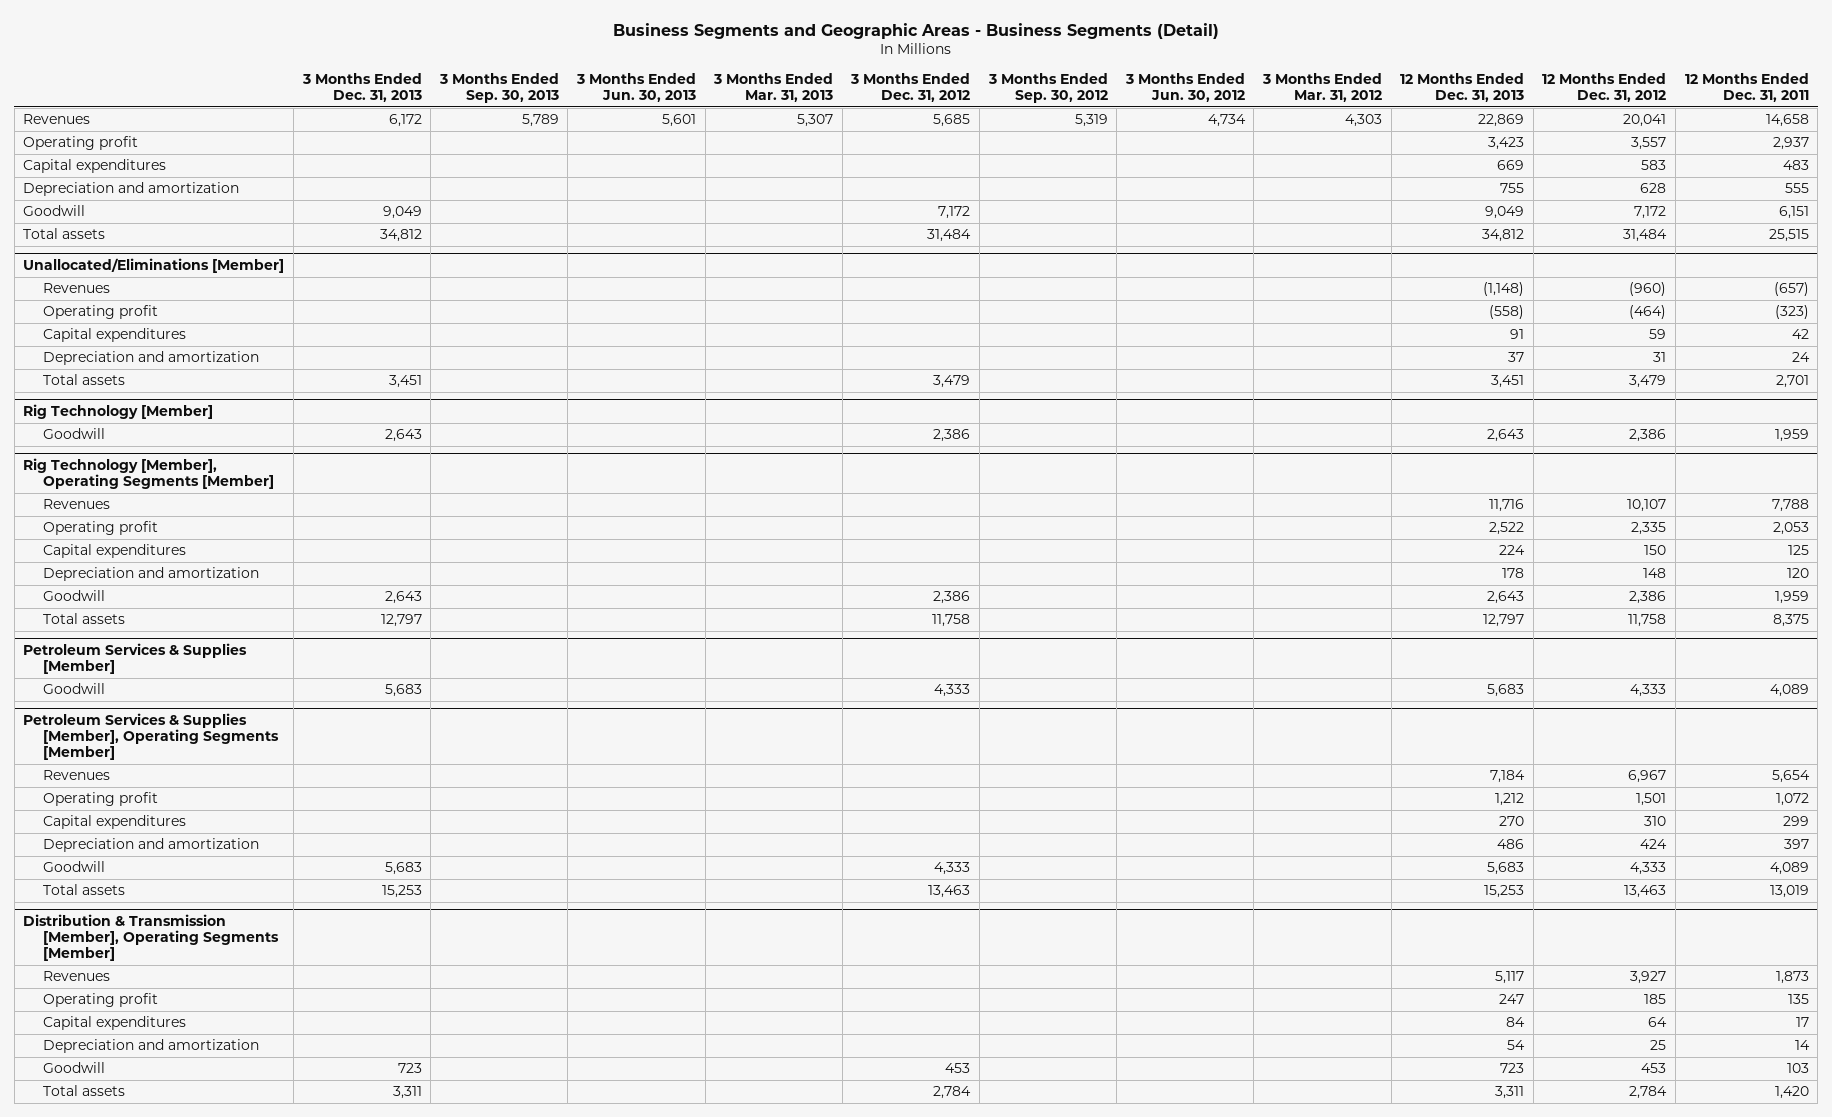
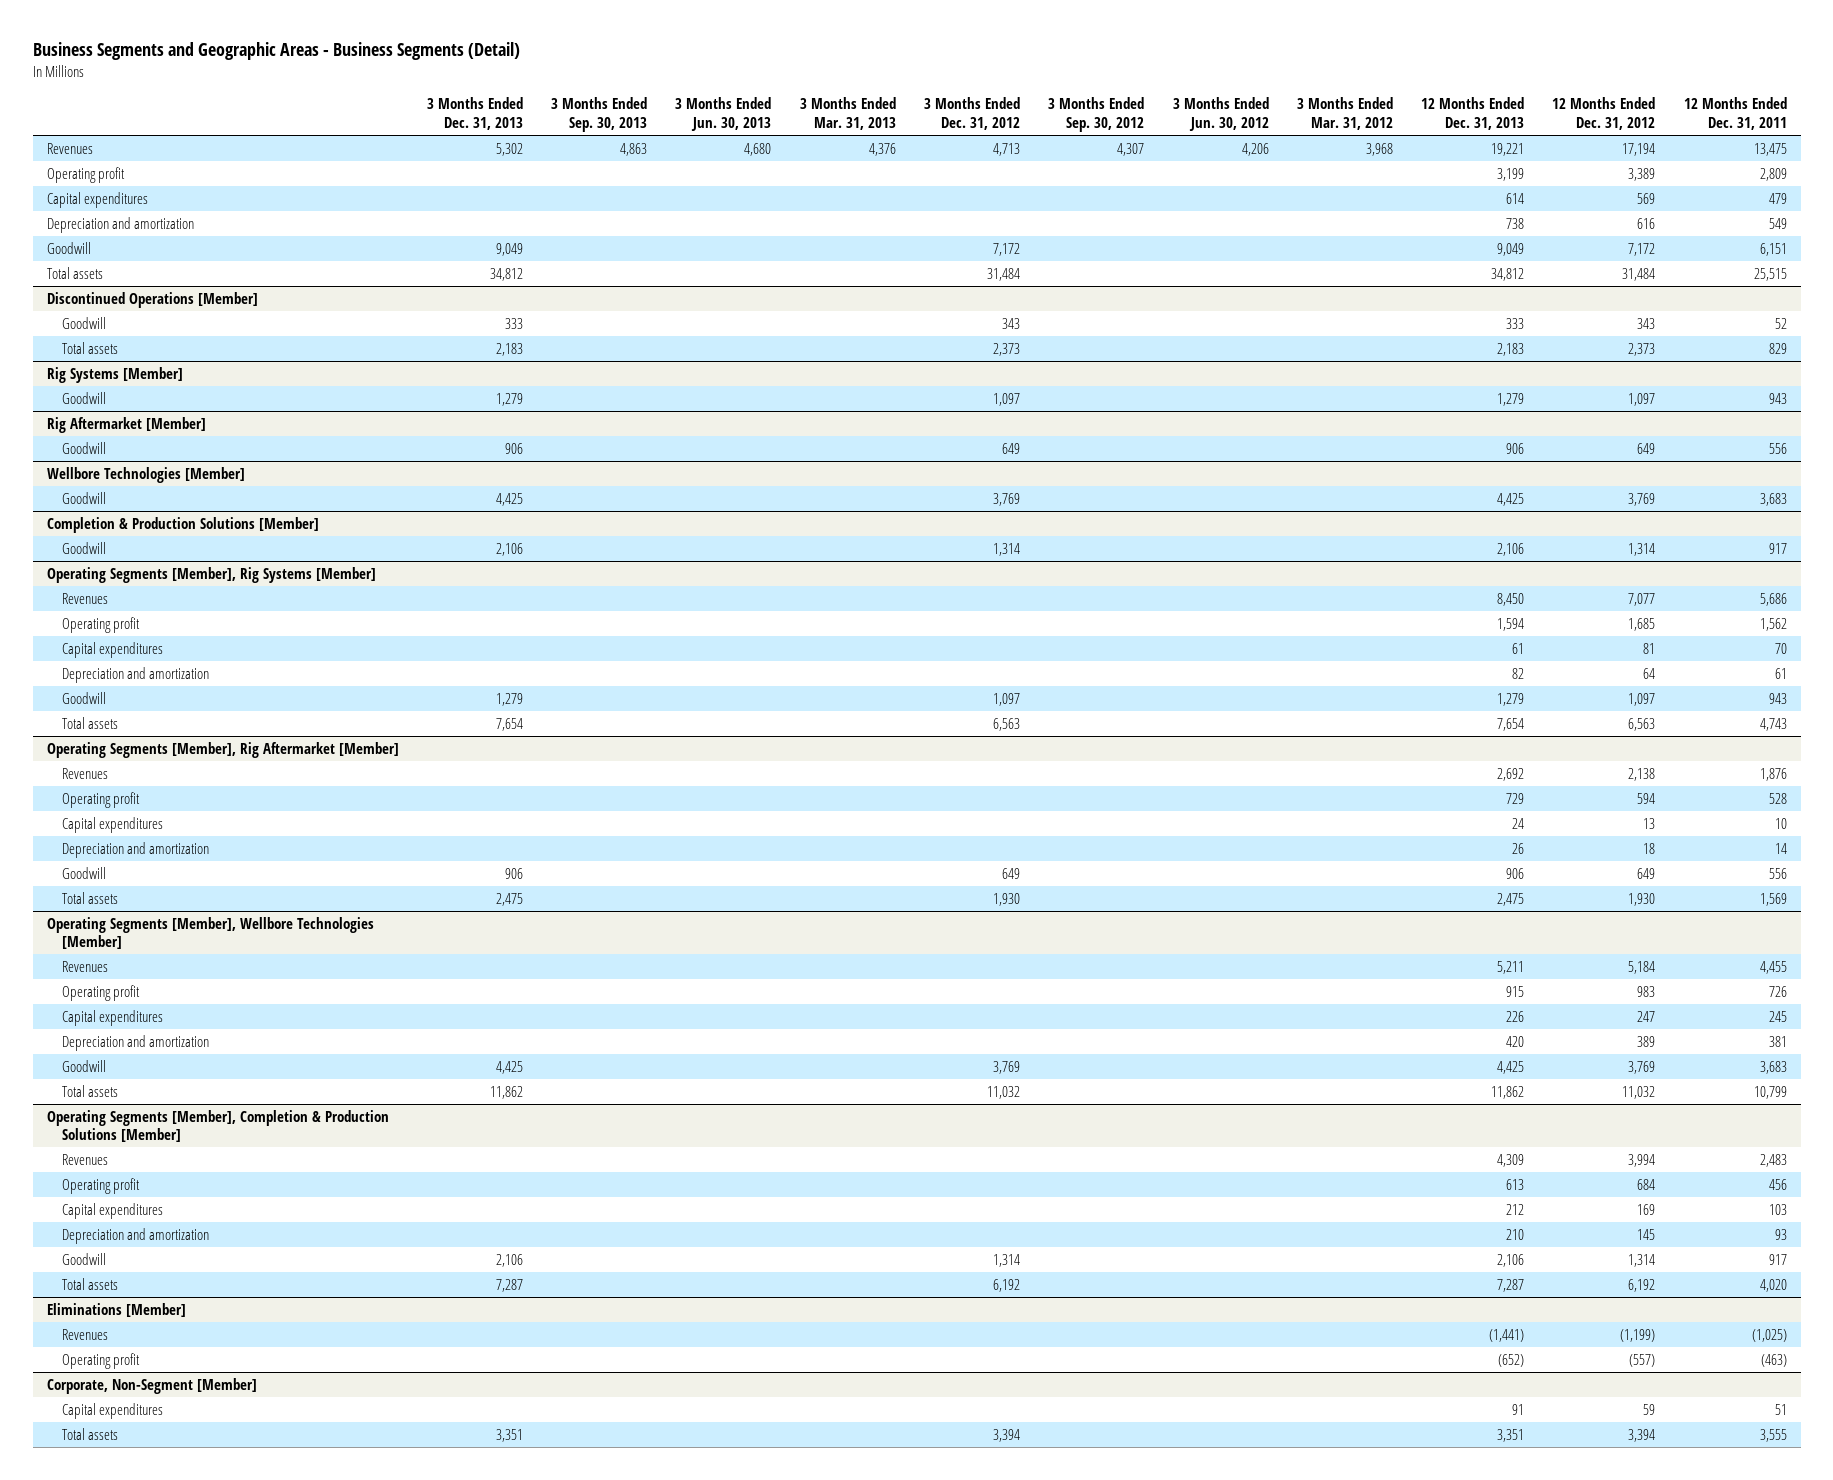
- Revenues | 6,172 | 5,789 | 5,601 | 5,307 | 5,685 | 5,319 | 4,734 | 4,303 | 22,869 | 20,041 | 14,658
- Operating profit | | | | | | | | | 3,423 | 3,557 | 2,937
- Capital expenditures | | | | | | | | | 669 | 583 | 483
- Depreciation and amortization | | | | | | | | | 755 | 628 | 555
+ Revenues | 5,302 | 4,863 | 4,680 | 4,376 | 4,713 | 4,307 | 4,206 | 3,968 | 19,221 | 17,194 | 13,475
+ Operating profit | | | | | | | | | 3,199 | 3,389 | 2,809
+ Capital expenditures | | | | | | | | | 614 | 569 | 479
+ Depreciation and amortization | | | | | | | | | 738 | 616 | 549
- Unallocated/Eliminations [Member]
- Revenues | | | | | | | | | (1,148) | (960) | (657)
- Operating profit | | | | | | | | | (558) | (464) | (323)
- Capital expenditures | | | | | | | | | 91 | 59 | 42
- Depreciation and amortization | | | | | | | | | 37 | 31 | 24
- Total assets | 3,451 | | | | 3,479 | | | | 3,451 | 3,479 | 2,701
- Rig Technology [Member]
- Goodwill | 2,643 | | | | 2,386 | | | | 2,643 | 2,386 | 1,959
- Rig Technology [Member], Operating Segments [Member]
- Revenues | | | | | | | | | 11,716 | 10,107 | 7,788
- Operating profit | | | | | | | | | 2,522 | 2,335 | 2,053
- Capital expenditures | | | | | | | | | 224 | 150 | 125
- Depreciation and amortization | | | | | | | | | 178 | 148 | 120
- Goodwill | 2,643 | | | | 2,386 | | | | 2,643 | 2,386 | 1,959
- Total assets | 12,797 | | | | 11,758 | | | | 12,797 | 11,758 | 8,375
- Petroleum Services & Supplies [Member]
- Goodwill | 5,683 | | | | 4,333 | | | | 5,683 | 4,333 | 4,089
- Petroleum Services & Supplies [Member], Operating Segments [Member]
- Revenues | | | | | | | | | 7,184 | 6,967 | 5,654
- Operating profit | | | | | | | | | 1,212 | 1,501 | 1,072
- Capital expenditures | | | | | | | | | 270 | 310 | 299
- Depreciation and amortization | | | | | | | | | 486 | 424 | 397
- Goodwill | 5,683 | | | | 4,333 | | | | 5,683 | 4,333 | 4,089
- Total assets | 15,253 | | | | 13,463 | | | | 15,253 | 13,463 | 13,019
- Distribution & Transmission [Member], Operating Segments [Member]
- Revenues | | | | | | | | | 5,117 | 3,927 | 1,873
- Operating profit | | | | | | | | | 247 | 185 | 135
- Capital expenditures | | | | | | | | | 84 | 64 | 17
- Depreciation and amortization | | | | | | | | | 54 | 25 | 14
- Goodwill | 723 | | | | 453 | | | | 723 | 453 | 103
- Total assets | 3,311 | | | | 2,784 | | | | 3,311 | 2,784 | 1,420
+ Discontinued Operations [Member]
+ Goodwill | 333 | | | | 343 | | | | 333 | 343 | 52
+ Total assets | 2,183 | | | | 2,373 | | | | 2,183 | 2,373 | 829
+ Rig Systems [Member]
+ Goodwill | 1,279 | | | | 1,097 | | | | 1,279 | 1,097 | 943
+ Rig Aftermarket [Member]
+ Goodwill | 906 | | | | 649 | | | | 906 | 649 | 556
+ Wellbore Technologies [Member]
+ Goodwill | 4,425 | | | | 3,769 | | | | 4,425 | 3,769 | 3,683
+ Completion & Production Solutions [Member]
+ Goodwill | 2,106 | | | | 1,314 | | | | 2,106 | 1,314 | 917
+ Operating Segments [Member], Rig Systems [Member]
+ Revenues | | | | | | | | | 8,450 | 7,077 | 5,686
+ Operating profit | | | | | | | | | 1,594 | 1,685 | 1,562
+ Capital expenditures | | | | | | | | | 61 | 81 | 70
+ Depreciation and amortization | | | | | | | | | 82 | 64 | 61
+ Goodwill | 1,279 | | | | 1,097 | | | | 1,279 | 1,097 | 943
+ Total assets | 7,654 | | | | 6,563 | | | | 7,654 | 6,563 | 4,743
+ Operating Segments [Member], Rig Aftermarket [Member]
+ Revenues | | | | | | | | | 2,692 | 2,138 | 1,876
+ Operating profit | | | | | | | | | 729 | 594 | 528
+ Capital expenditures | | | | | | | | | 24 | 13 | 10
+ Depreciation and amortization | | | | | | | | | 26 | 18 | 14
+ Goodwill | 906 | | | | 649 | | | | 906 | 649 | 556
+ Total assets | 2,475 | | | | 1,930 | | | | 2,475 | 1,930 | 1,569
+ Operating Segments [Member], Wellbore Technologies [Member]
+ Revenues | | | | | | | | | 5,211 | 5,184 | 4,455
+ Operating profit | | | | | | | | | 915 | 983 | 726
+ Capital expenditures | | | | | | | | | 226 | 247 | 245
+ Depreciation and amortization | | | | | | | | | 420 | 389 | 381
+ Goodwill | 4,425 | | | | 3,769 | | | | 4,425 | 3,769 | 3,683
+ Total assets | 11,862 | | | | 11,032 | | | | 11,862 | 11,032 | 10,799
+ Operating Segments [Member], Completion & Production Solutions [Member]
+ Revenues | | | | | | | | | 4,309 | 3,994 | 2,483
+ Operating profit | | | | | | | | | 613 | 684 | 456
+ Capital expenditures | | | | | | | | | 212 | 169 | 103
+ Depreciation and amortization | | | | | | | | | 210 | 145 | 93
+ Goodwill | 2,106 | | | | 1,314 | | | | 2,106 | 1,314 | 917
+ Total assets | 7,287 | | | | 6,192 | | | | 7,287 | 6,192 | 4,020
+ Eliminations [Member]
+ Revenues | | | | | | | | | (1,441) | (1,199) | (1,025)
+ Operating profit | | | | | | | | | (652) | (557) | (463)
+ Corporate, Non-Segment [Member]
+ Capital expenditures | | | | | | | | | 91 | 59 | 51
+ Total assets | 3,351 | | | | 3,394 | | | | 3,351 | 3,394 | 3,555

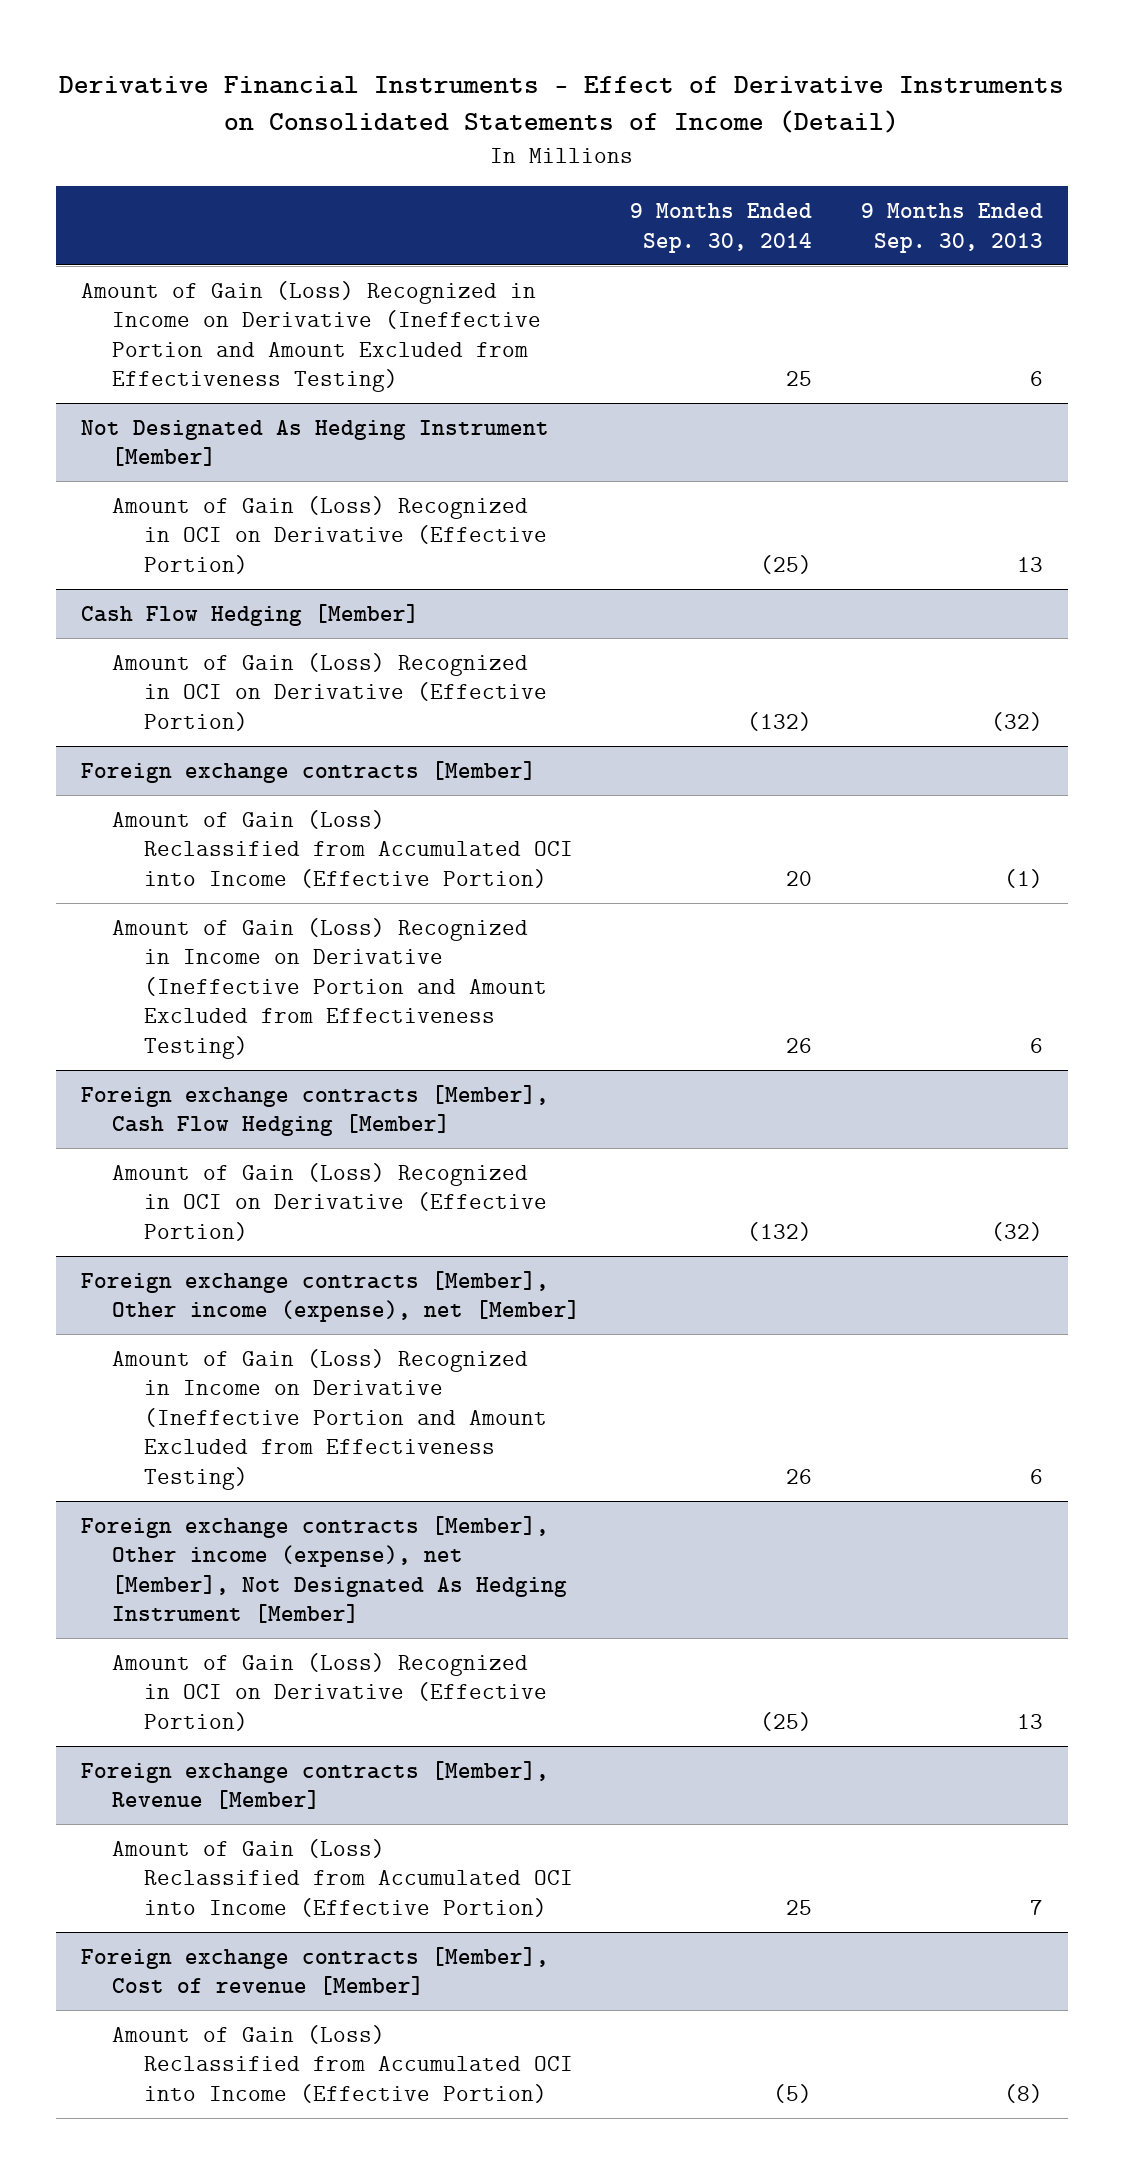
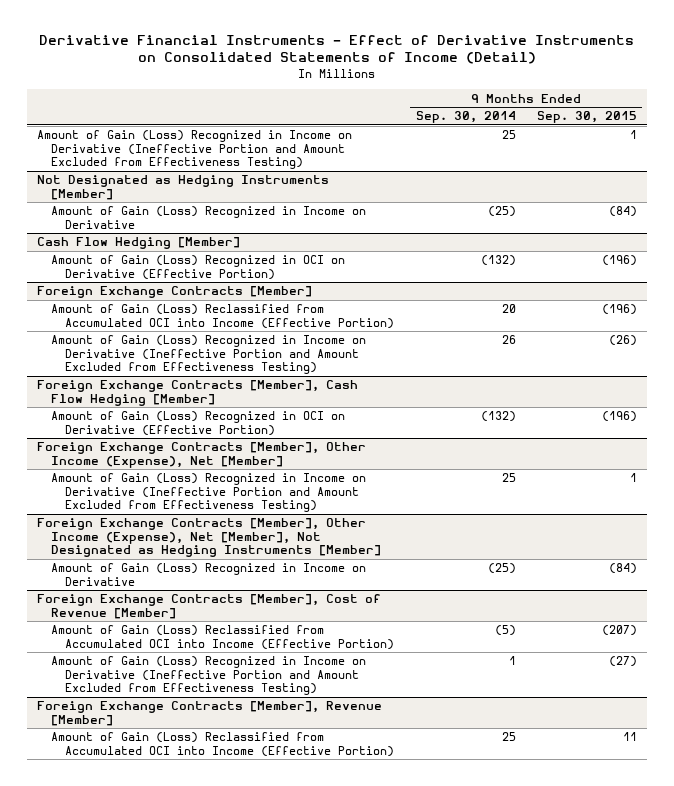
- | 9 Months Ended Sep. 30, 2014 | 9 Months Ended Sep. 30, 2013
+ | 9 Months Ended Sep. 30, 2014 | 9 Months Ended Sep. 30, 2015
- Not Designated As Hedging Instrument [Member]
- Amount of Gain (Loss) Recognized in OCI on Derivative (Effective Portion) | (25) | 13
+ Not Designated as Hedging Instruments [Member]
+ Amount of Gain (Loss) Recognized in Income on Derivative | (25) | (84)
- Foreign exchange contracts [Member]
+ Foreign Exchange Contracts [Member]
- Foreign exchange contracts [Member], Cash Flow Hedging [Member]
+ Foreign Exchange Contracts [Member], Cash Flow Hedging [Member]
- Foreign exchange contracts [Member], Other income (expense), net [Member]
- Amount of Gain (Loss) Recognized in Income on Derivative (Ineffective Portion and Amount Excluded from Effectiveness Testing) | 26 | 6
- Foreign exchange contracts [Member], Other income (expense), net [Member], Not Designated As Hedging Instrument [Member]
- Amount of Gain (Loss) Recognized in OCI on Derivative (Effective Portion) | (25) | 13
- Foreign exchange contracts [Member], Revenue [Member]
- Amount of Gain (Loss) Reclassified from Accumulated OCI into Income (Effective Portion) | 25 | 7
- Foreign exchange contracts [Member], Cost of revenue [Member]
+ Foreign Exchange Contracts [Member], Other Income (Expense), Net [Member]
+ Amount of Gain (Loss) Recognized in Income on Derivative (Ineffective Portion and Amount Excluded from Effectiveness Testing) | 25 | 1
+ Foreign Exchange Contracts [Member], Other Income (Expense), Net [Member], Not Designated as Hedging Instruments [Member]
+ Amount of Gain (Loss) Recognized in Income on Derivative | (25) | (84)
+ Foreign Exchange Contracts [Member], Cost of Revenue [Member]
+ Amount of Gain (Loss) Recognized in Income on Derivative (Ineffective Portion and Amount Excluded from Effectiveness Testing) | 1 | (27)
+ Foreign Exchange Contracts [Member], Revenue [Member]
+ Amount of Gain (Loss) Reclassified from Accumulated OCI into Income (Effective Portion) | 25 | 11

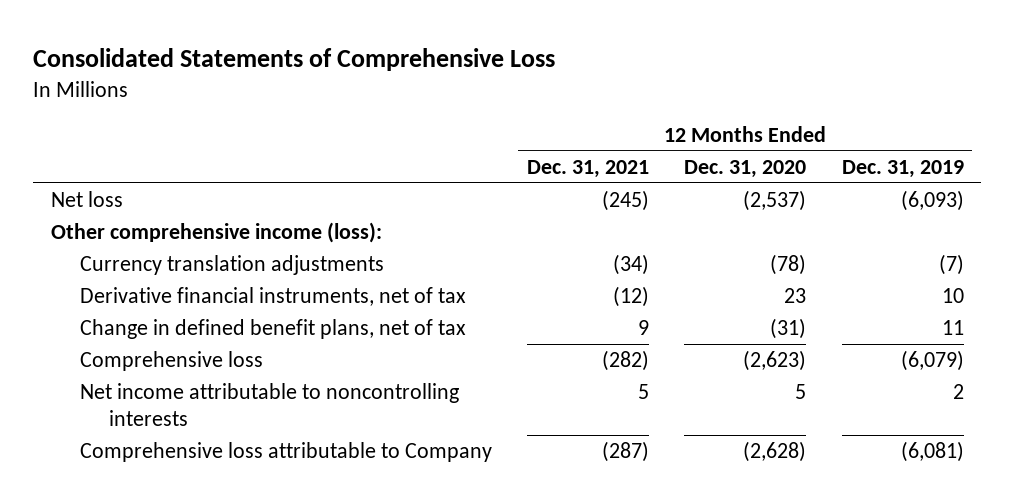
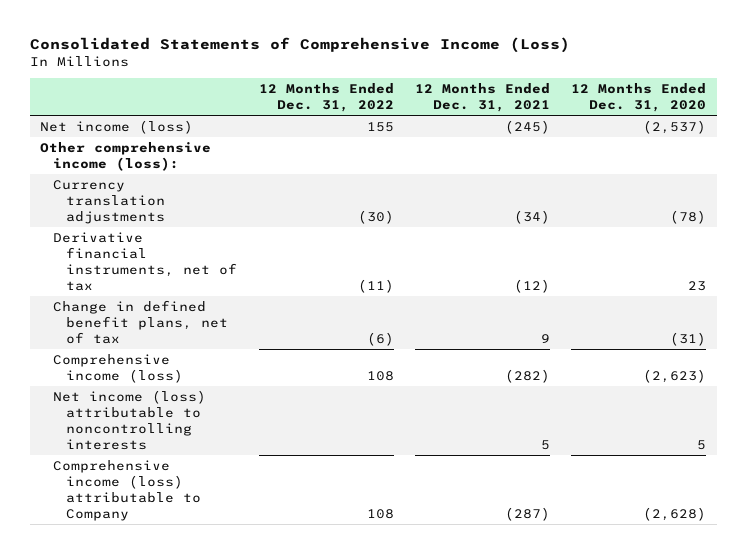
- Consolidated Statements of Comprehensive Loss
+ Consolidated Statements of Comprehensive Income (Loss)
- | 12 Months Ended Dec. 31, 2021 | 12 Months Ended Dec. 31, 2020 | 12 Months Ended Dec. 31, 2019
+ | 12 Months Ended Dec. 31, 2022 | 12 Months Ended Dec. 31, 2021 | 12 Months Ended Dec. 31, 2020
- Net loss | (245) | (2,537) | (6,093)
+ Net income (loss) | 155 | (245) | (2,537)
- Comprehensive loss | (282) | (2,623) | (6,079)
- Net income attributable to noncontrolling interests | 5 | 5 | 2
- Comprehensive loss attributable to Company | (287) | (2,628) | (6,081)
+ Comprehensive income (loss) | 108 | (282) | (2,623)
+ Net income (loss) attributable to noncontrolling interests | | 5 | 5
+ Comprehensive income (loss) attributable to Company | 108 | (287) | (2,628)

